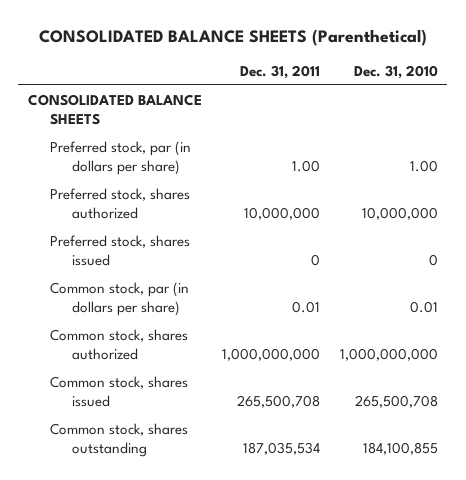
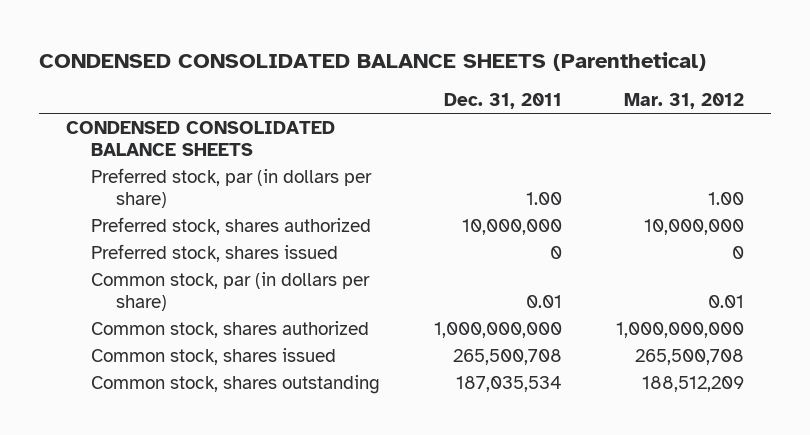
- CONSOLIDATED BALANCE SHEETS (Parenthetical)
+ CONDENSED CONSOLIDATED BALANCE SHEETS (Parenthetical)
- | Dec. 31, 2011 | Dec. 31, 2010
+ | Dec. 31, 2011 | Mar. 31, 2012
- CONSOLIDATED BALANCE SHEETS
+ CONDENSED CONSOLIDATED BALANCE SHEETS

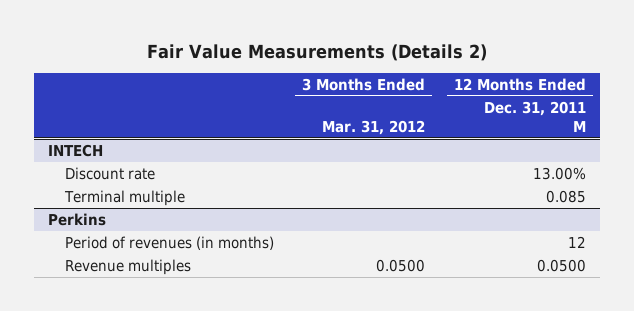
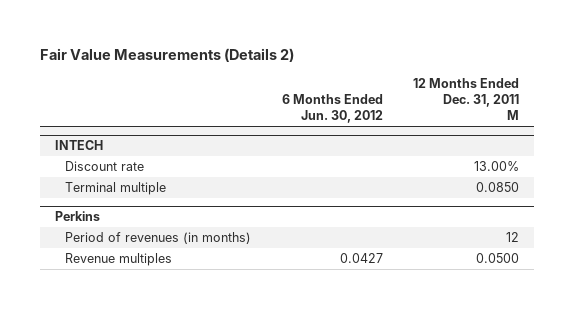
- | 3 Months Ended Mar. 31, 2012 | 12 Months Ended Dec. 31, 2011 M
+ | 6 Months Ended Jun. 30, 2012 | 12 Months Ended Dec. 31, 2011 M
@ INTECH
- Terminal multiple | | 0.085
+ Terminal multiple | | 0.0850

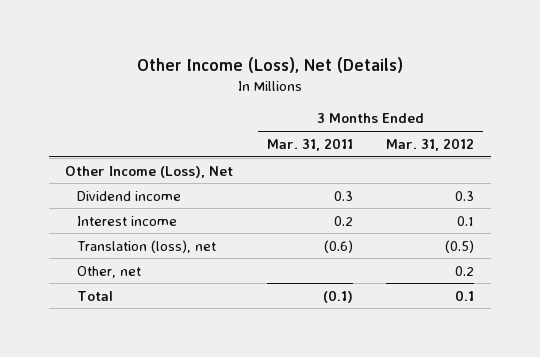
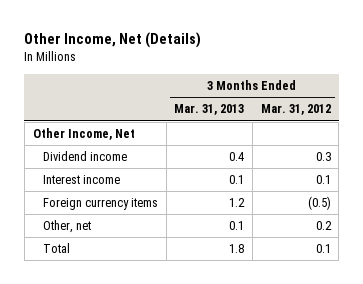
- Other Income (Loss), Net (Details)
+ Other Income, Net (Details)
- | 3 Months Ended Mar. 31, 2011 | 3 Months Ended Mar. 31, 2012
+ | 3 Months Ended Mar. 31, 2013 | 3 Months Ended Mar. 31, 2012
- Other Income (Loss), Net
+ Other Income, Net
- Translation (loss), net | (0.6) | (0.5)
+ Foreign currency items | 1.2 | (0.5)

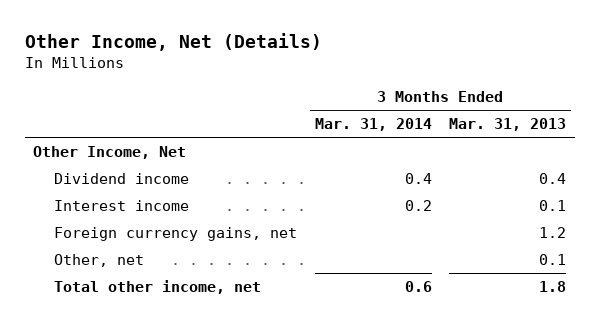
- | 3 Months Ended Mar. 31, 2013 | 3 Months Ended Mar. 31, 2012
+ | 3 Months Ended Mar. 31, 2014 | 3 Months Ended Mar. 31, 2013
- Foreign currency items | 1.2 | (0.5)
+ Foreign currency gains, net | | 1.2
- Total | 1.8 | 0.1
+ Total other income, net | 0.6 | 1.8

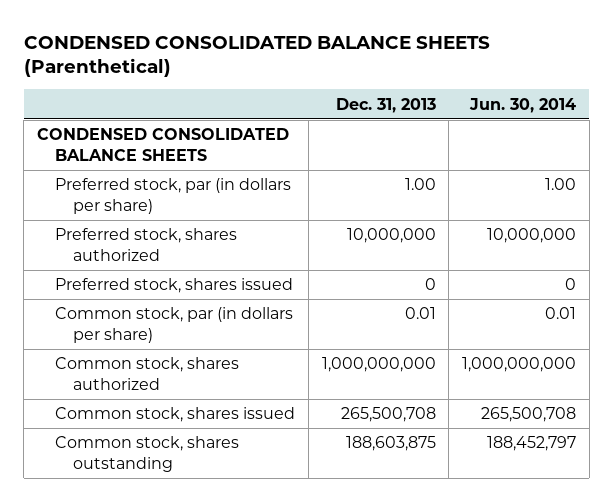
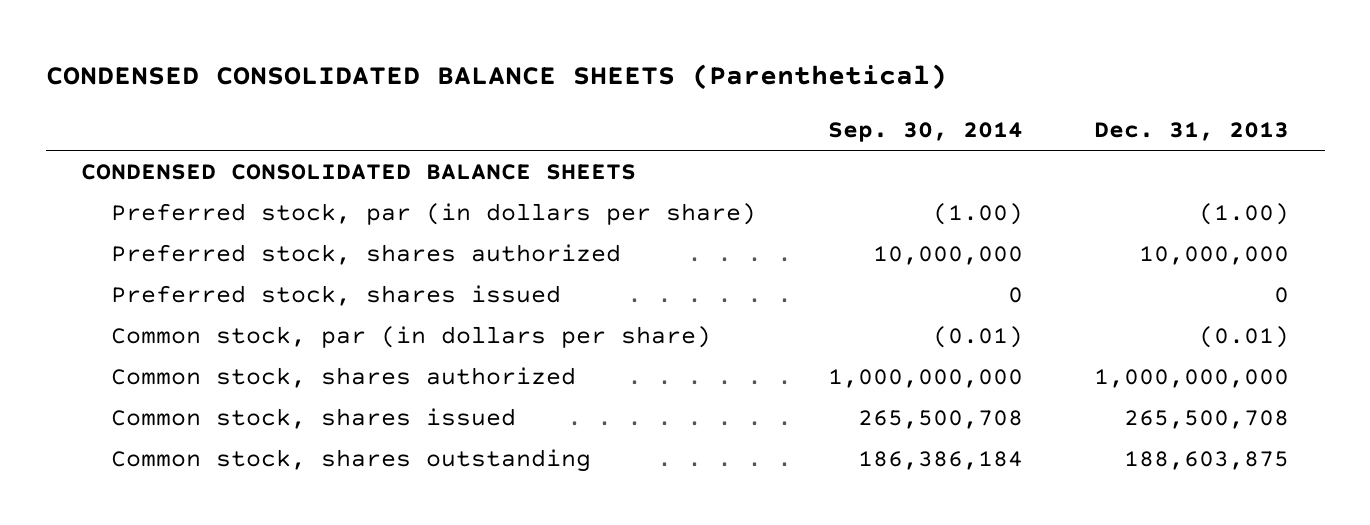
- | Dec. 31, 2013 | Jun. 30, 2014
+ | Sep. 30, 2014 | Dec. 31, 2013
- Preferred stock, par (in dollars per share) | 1.00 | 1.00
+ Preferred stock, par (in dollars per share) | (1.00) | (1.00)
- Common stock, par (in dollars per share) | 0.01 | 0.01
+ Common stock, par (in dollars per share) | (0.01) | (0.01)

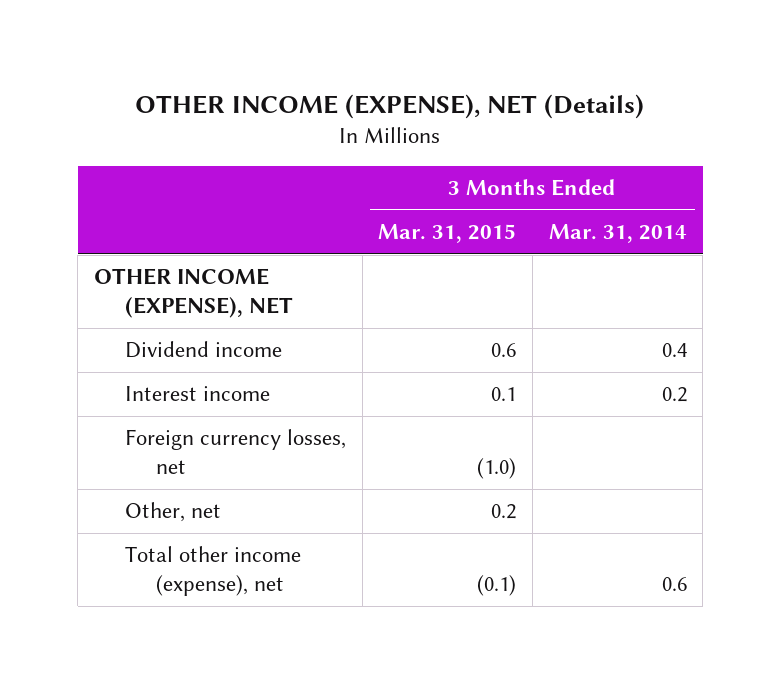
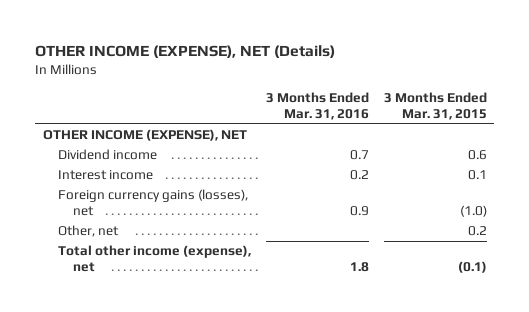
- | 3 Months Ended Mar. 31, 2015 | 3 Months Ended Mar. 31, 2014
+ | 3 Months Ended Mar. 31, 2016 | 3 Months Ended Mar. 31, 2015
- Foreign currency losses, net | (1.0) |
+ Foreign currency gains (losses), net | 0.9 | (1.0)

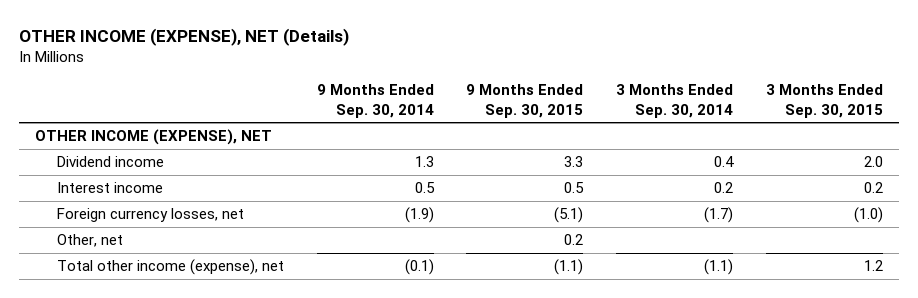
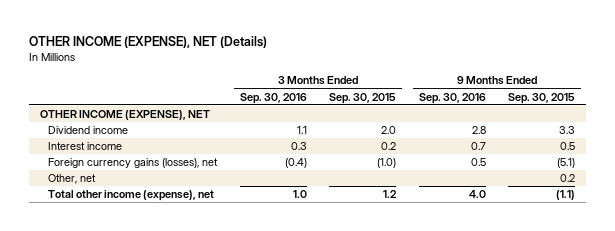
- | 9 Months Ended Sep. 30, 2014 | 9 Months Ended Sep. 30, 2015 | 3 Months Ended Sep. 30, 2014 | 3 Months Ended Sep. 30, 2015
+ | 3 Months Ended Sep. 30, 2016 | 3 Months Ended Sep. 30, 2015 | 9 Months Ended Sep. 30, 2016 | 9 Months Ended Sep. 30, 2015
- Foreign currency losses, net | (1.9) | (5.1) | (1.7) | (1.0)
+ Foreign currency gains (losses), net | (0.4) | (1.0) | 0.5 | (5.1)

